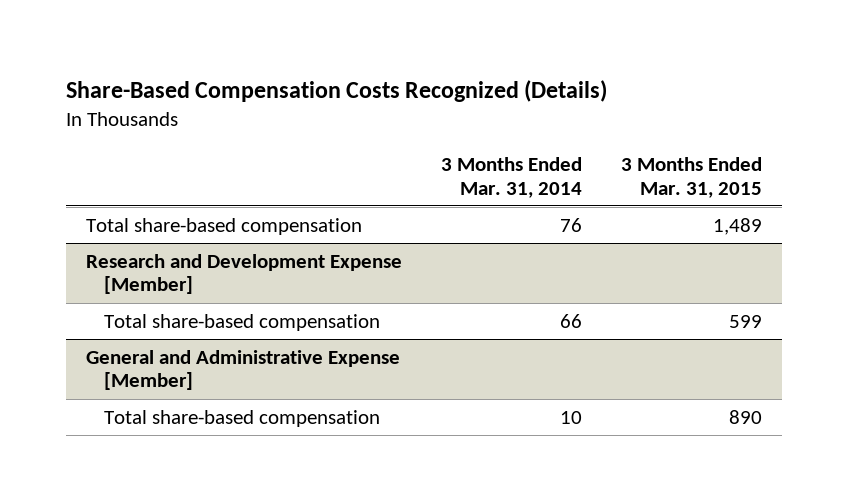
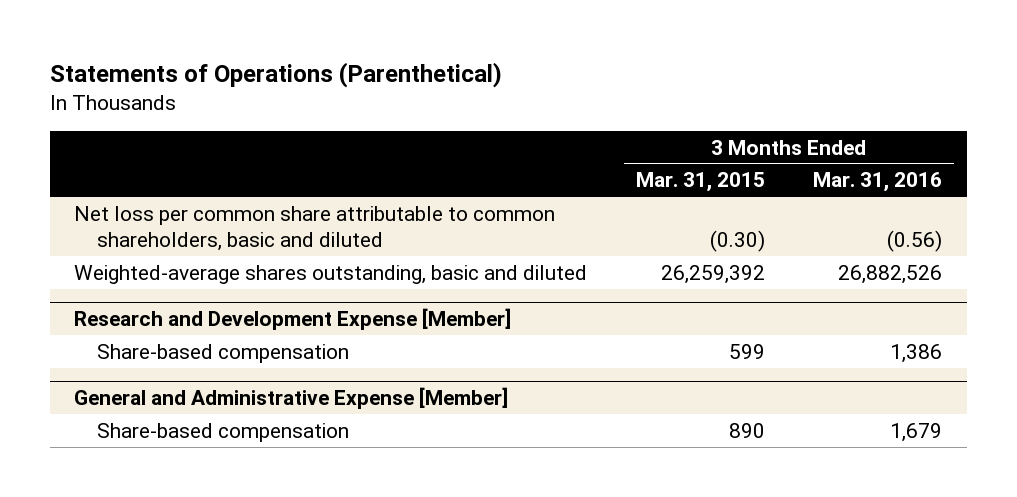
- Share-Based Compensation Costs Recognized (Details)
+ Statements of Operations (Parenthetical)
- | 3 Months Ended Mar. 31, 2014 | 3 Months Ended Mar. 31, 2015
+ | 3 Months Ended Mar. 31, 2015 | 3 Months Ended Mar. 31, 2016
- Total share-based compensation | 76 | 1,489
+ Net loss per common share attributable to common shareholders, basic and diluted | (0.30) | (0.56)
+ Weighted-average shares outstanding, basic and diluted | 26,259,392 | 26,882,526
@ Research and Development Expense [Member]
- Total share-based compensation | 66 | 599
+ Share-based compensation | 599 | 1,386
@ General and Administrative Expense [Member]
- Total share-based compensation | 10 | 890
+ Share-based compensation | 890 | 1,679

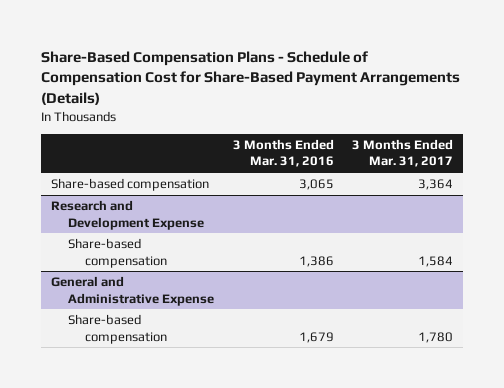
- Statements of Operations (Parenthetical)
+ Share-Based Compensation Plans - Schedule of Compensation Cost for Share-Based Payment Arrangements (Details)
- | 3 Months Ended Mar. 31, 2015 | 3 Months Ended Mar. 31, 2016
+ | 3 Months Ended Mar. 31, 2016 | 3 Months Ended Mar. 31, 2017
- Net loss per common share attributable to common shareholders, basic and diluted | (0.30) | (0.56)
- Weighted-average shares outstanding, basic and diluted | 26,259,392 | 26,882,526
- Research and Development Expense [Member]
+ Share-based compensation | 3,065 | 3,364
+ Research and Development Expense
- General and Administrative Expense [Member]
+ General and Administrative Expense

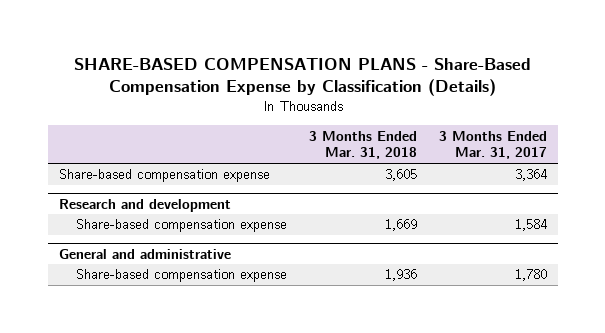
- Share-Based Compensation Plans - Schedule of Compensation Cost for Share-Based Payment Arrangements (Details)
+ SHARE-BASED COMPENSATION PLANS - Share-Based Compensation Expense by Classification (Details)
- | 3 Months Ended Mar. 31, 2016 | 3 Months Ended Mar. 31, 2017
+ | 3 Months Ended Mar. 31, 2018 | 3 Months Ended Mar. 31, 2017
- Share-based compensation | 3,065 | 3,364
- Research and Development Expense
- Share-based compensation | 1,386 | 1,584
- General and Administrative Expense
- Share-based compensation | 1,679 | 1,780
+ Share-based compensation expense | 3,605 | 3,364
+ Research and development
+ Share-based compensation expense | 1,669 | 1,584
+ General and administrative
+ Share-based compensation expense | 1,936 | 1,780

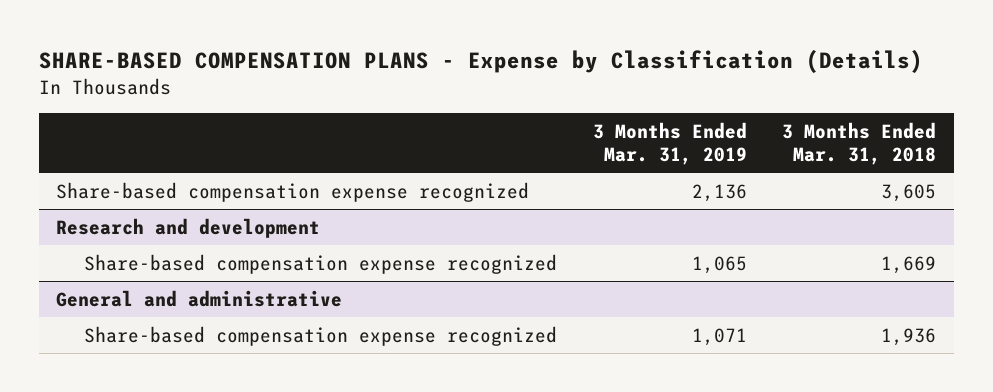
- SHARE-BASED COMPENSATION PLANS - Share-Based Compensation Expense by Classification (Details)
+ SHARE-BASED COMPENSATION PLANS - Expense by Classification (Details)
- | 3 Months Ended Mar. 31, 2018 | 3 Months Ended Mar. 31, 2017
+ | 3 Months Ended Mar. 31, 2019 | 3 Months Ended Mar. 31, 2018
- Share-based compensation expense | 3,605 | 3,364
+ Share-based compensation expense recognized | 2,136 | 3,605
@ Research and development
- Share-based compensation expense | 1,669 | 1,584
+ Share-based compensation expense recognized | 1,065 | 1,669
@ General and administrative
- Share-based compensation expense | 1,936 | 1,780
+ Share-based compensation expense recognized | 1,071 | 1,936

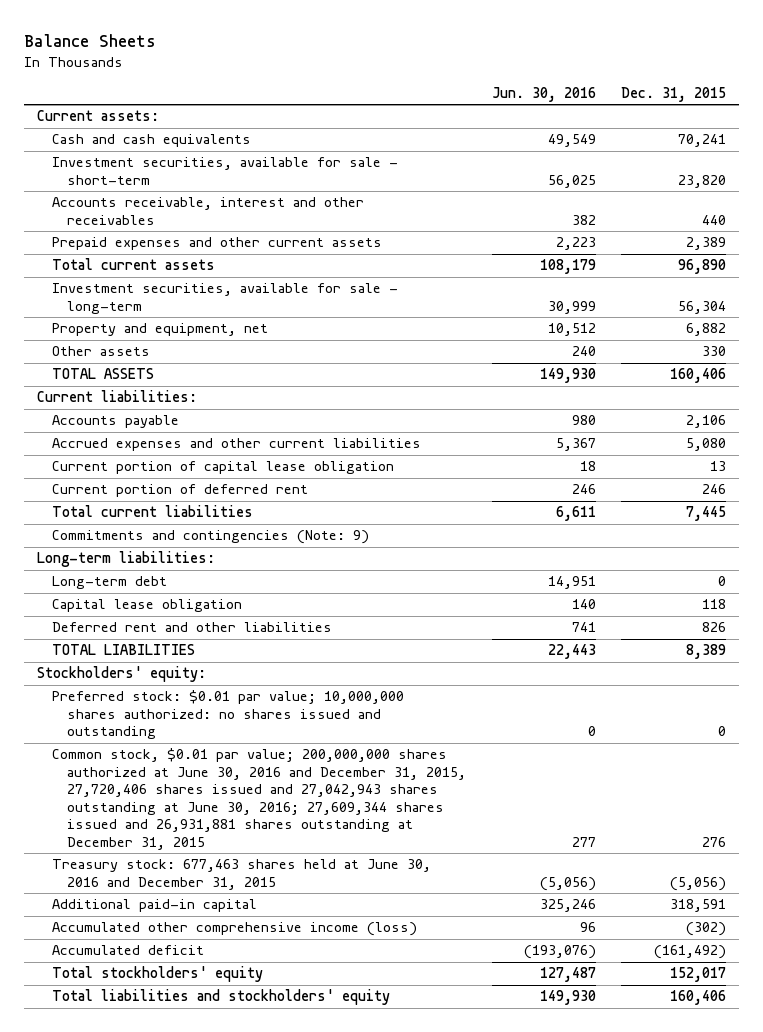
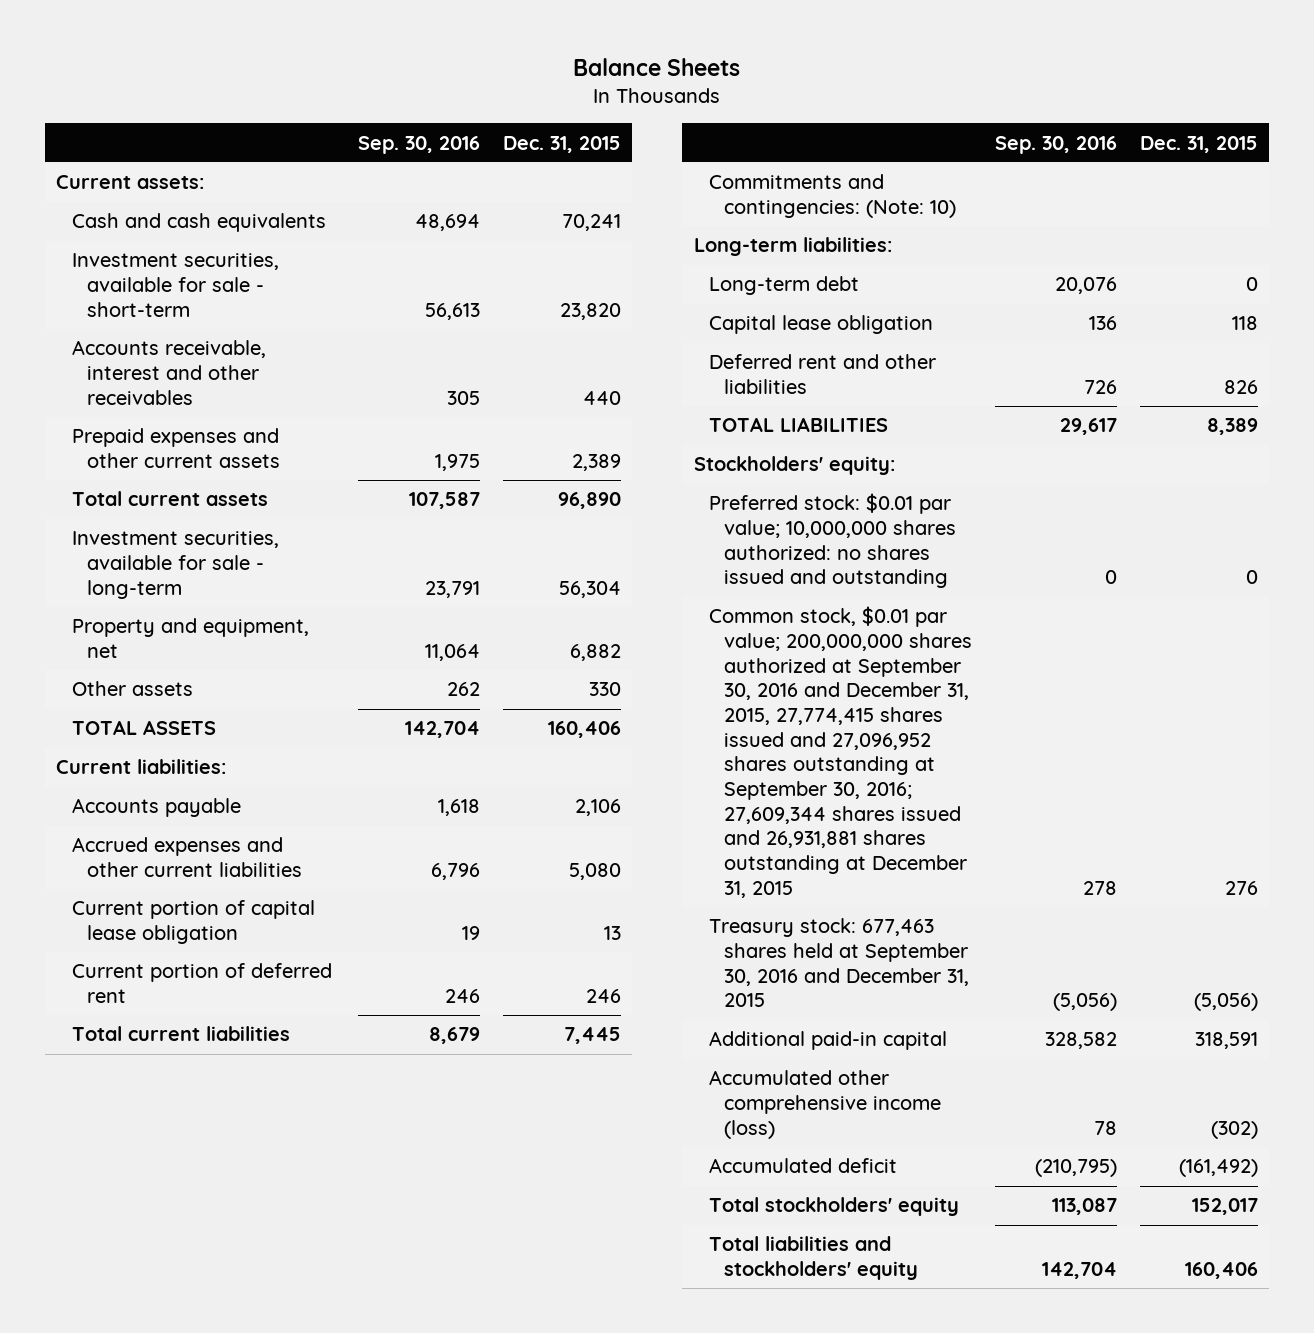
- | Jun. 30, 2016 | Dec. 31, 2015
+ | Sep. 30, 2016 | Dec. 31, 2015
- Commitments and contingencies (Note: 9)
+ Commitments and contingencies: (Note: 10)
- Common stock, $0.01 par value; 200,000,000 shares authorized at June 30, 2016 and December 31, 2015, 27,720,406 shares issued and 27,042,943 shares outstanding at June 30, 2016; 27,609,344 shares issued and 26,931,881 shares outstanding at December 31, 2015 | 277 | 276
- Treasury stock: 677,463 shares held at June 30, 2016 and December 31, 2015 | (5,056) | (5,056)
+ Common stock, $0.01 par value; 200,000,000 shares authorized at September 30, 2016 and December 31, 2015, 27,774,415 shares issued and 27,096,952 shares outstanding at September 30, 2016; 27,609,344 shares issued and 26,931,881 shares outstanding at December 31, 2015 | 278 | 276
+ Treasury stock: 677,463 shares held at September 30, 2016 and December 31, 2015 | (5,056) | (5,056)

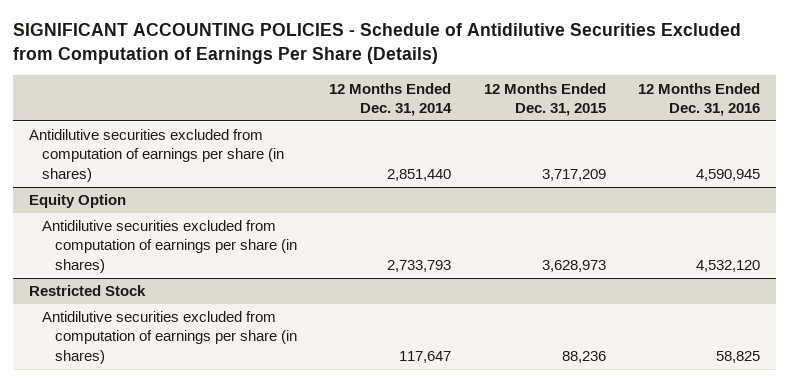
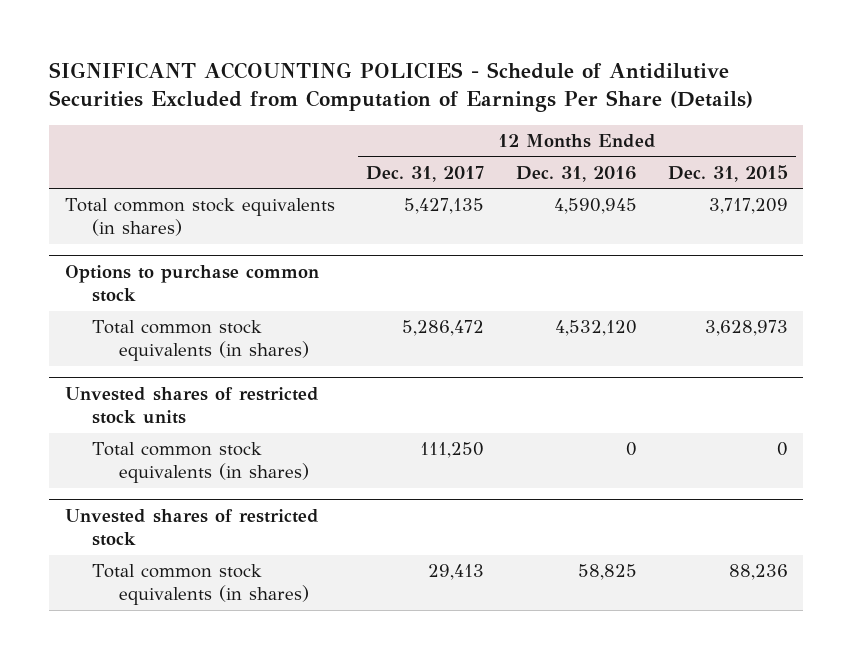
- | 12 Months Ended Dec. 31, 2014 | 12 Months Ended Dec. 31, 2015 | 12 Months Ended Dec. 31, 2016
+ | 12 Months Ended Dec. 31, 2017 | 12 Months Ended Dec. 31, 2016 | 12 Months Ended Dec. 31, 2015
- Antidilutive securities excluded from computation of earnings per share (in shares) | 2,851,440 | 3,717,209 | 4,590,945
- Equity Option
- Antidilutive securities excluded from computation of earnings per share (in shares) | 2,733,793 | 3,628,973 | 4,532,120
- Restricted Stock
- Antidilutive securities excluded from computation of earnings per share (in shares) | 117,647 | 88,236 | 58,825
+ Total common stock equivalents (in shares) | 5,427,135 | 4,590,945 | 3,717,209
+ Options to purchase common stock
+ Total common stock equivalents (in shares) | 5,286,472 | 4,532,120 | 3,628,973
+ Unvested shares of restricted stock units
+ Total common stock equivalents (in shares) | 111,250 | 0 | 0
+ Unvested shares of restricted stock
+ Total common stock equivalents (in shares) | 29,413 | 58,825 | 88,236

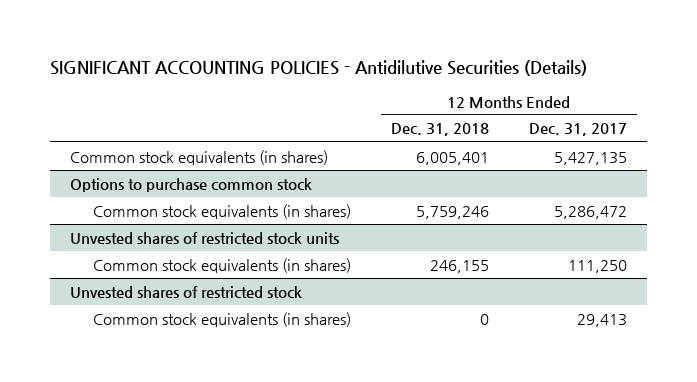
- SIGNIFICANT ACCOUNTING POLICIES - Schedule of Antidilutive Securities Excluded from Computation of Earnings Per Share (Details)
+ SIGNIFICANT ACCOUNTING POLICIES - Antidilutive Securities (Details)
- | 12 Months Ended Dec. 31, 2017 | 12 Months Ended Dec. 31, 2016 | 12 Months Ended Dec. 31, 2015
+ | 12 Months Ended Dec. 31, 2018 | 12 Months Ended Dec. 31, 2017
- Total common stock equivalents (in shares) | 5,427,135 | 4,590,945 | 3,717,209
+ Common stock equivalents (in shares) | 6,005,401 | 5,427,135
@ Options to purchase common stock
- Total common stock equivalents (in shares) | 5,286,472 | 4,532,120 | 3,628,973
+ Common stock equivalents (in shares) | 5,759,246 | 5,286,472
@ Unvested shares of restricted stock units
- Total common stock equivalents (in shares) | 111,250 | 0 | 0
+ Common stock equivalents (in shares) | 246,155 | 111,250
@ Unvested shares of restricted stock
- Total common stock equivalents (in shares) | 29,413 | 58,825 | 88,236
+ Common stock equivalents (in shares) | 0 | 29,413

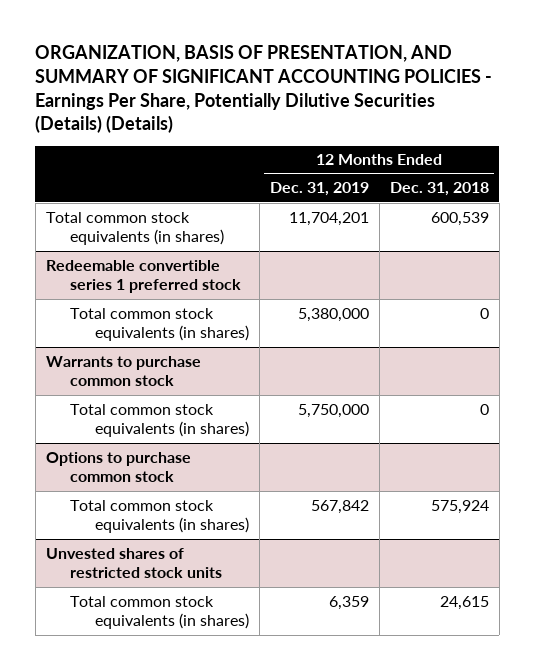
- SIGNIFICANT ACCOUNTING POLICIES - Antidilutive Securities (Details)
+ ORGANIZATION, BASIS OF PRESENTATION, AND SUMMARY OF SIGNIFICANT ACCOUNTING POLICIES - Earnings Per Share, Potentially Dilutive Securities (Details) (Details)
- | 12 Months Ended Dec. 31, 2018 | 12 Months Ended Dec. 31, 2017
+ | 12 Months Ended Dec. 31, 2019 | 12 Months Ended Dec. 31, 2018
- Common stock equivalents (in shares) | 6,005,401 | 5,427,135
+ Total common stock equivalents (in shares) | 11,704,201 | 600,539
+ Redeemable convertible series 1 preferred stock
+ Total common stock equivalents (in shares) | 5,380,000 | 0
+ Warrants to purchase common stock
+ Total common stock equivalents (in shares) | 5,750,000 | 0
@ Options to purchase common stock
- Common stock equivalents (in shares) | 5,759,246 | 5,286,472
+ Total common stock equivalents (in shares) | 567,842 | 575,924
@ Unvested shares of restricted stock units
- Common stock equivalents (in shares) | 246,155 | 111,250
- Unvested shares of restricted stock
- Common stock equivalents (in shares) | 0 | 29,413
@ Unvested shares of restricted stock units
+ Total common stock equivalents (in shares) | 6,359 | 24,615

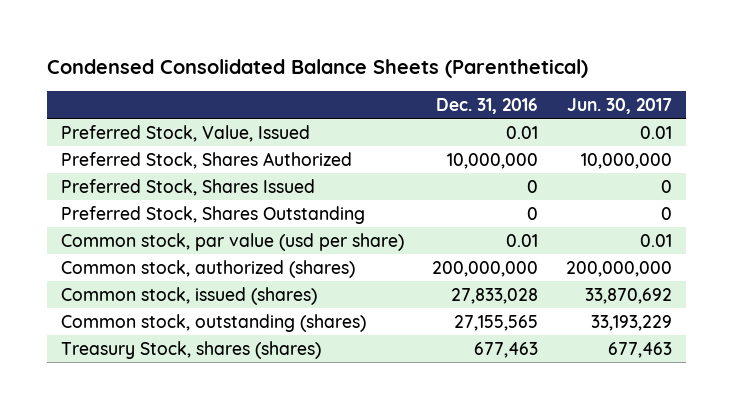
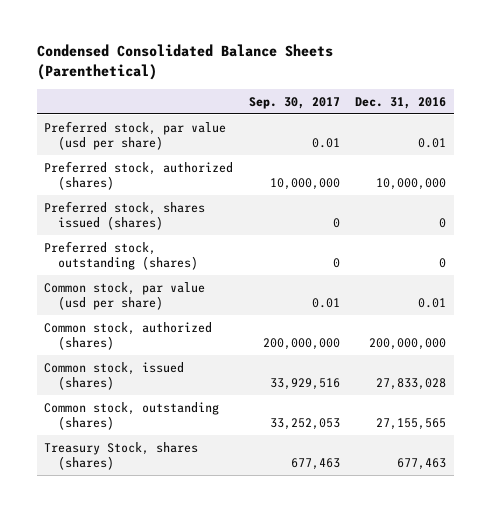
- | Dec. 31, 2016 | Jun. 30, 2017
+ | Sep. 30, 2017 | Dec. 31, 2016
- Preferred Stock, Value, Issued | 0.01 | 0.01
- Preferred Stock, Shares Authorized | 10,000,000 | 10,000,000
- Preferred Stock, Shares Issued | 0 | 0
- Preferred Stock, Shares Outstanding | 0 | 0
+ Preferred stock, par value (usd per share) | 0.01 | 0.01
+ Preferred stock, authorized (shares) | 10,000,000 | 10,000,000
+ Preferred stock, shares issued (shares) | 0 | 0
+ Preferred stock, outstanding (shares) | 0 | 0

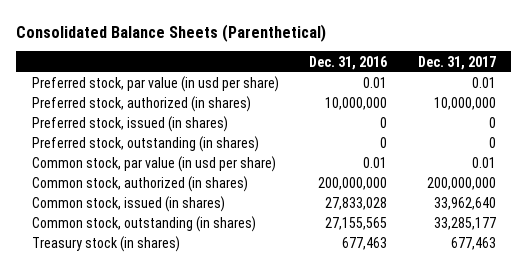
- Condensed Consolidated Balance Sheets (Parenthetical)
+ Consolidated Balance Sheets (Parenthetical)
- | Sep. 30, 2017 | Dec. 31, 2016
+ | Dec. 31, 2016 | Dec. 31, 2017
- Preferred stock, par value (usd per share) | 0.01 | 0.01
- Preferred stock, authorized (shares) | 10,000,000 | 10,000,000
- Preferred stock, shares issued (shares) | 0 | 0
- Preferred stock, outstanding (shares) | 0 | 0
- Common stock, par value (usd per share) | 0.01 | 0.01
- Common stock, authorized (shares) | 200,000,000 | 200,000,000
- Common stock, issued (shares) | 33,929,516 | 27,833,028
- Common stock, outstanding (shares) | 33,252,053 | 27,155,565
- Treasury Stock, shares (shares) | 677,463 | 677,463
+ Preferred stock, par value (in usd per share) | 0.01 | 0.01
+ Preferred stock, authorized (in shares) | 10,000,000 | 10,000,000
+ Preferred stock, issued (in shares) | 0 | 0
+ Preferred stock, outstanding (in shares) | 0 | 0
+ Common stock, par value (in usd per share) | 0.01 | 0.01
+ Common stock, authorized (in shares) | 200,000,000 | 200,000,000
+ Common stock, issued (in shares) | 27,833,028 | 33,962,640
+ Common stock, outstanding (in shares) | 27,155,565 | 33,285,177
+ Treasury stock (in shares) | 677,463 | 677,463

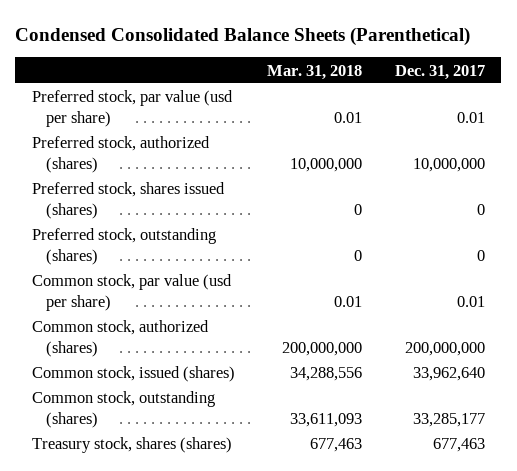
- Consolidated Balance Sheets (Parenthetical)
+ Condensed Consolidated Balance Sheets (Parenthetical)
- | Dec. 31, 2016 | Dec. 31, 2017
+ | Mar. 31, 2018 | Dec. 31, 2017
- Preferred stock, par value (in usd per share) | 0.01 | 0.01
- Preferred stock, authorized (in shares) | 10,000,000 | 10,000,000
- Preferred stock, issued (in shares) | 0 | 0
- Preferred stock, outstanding (in shares) | 0 | 0
- Common stock, par value (in usd per share) | 0.01 | 0.01
- Common stock, authorized (in shares) | 200,000,000 | 200,000,000
- Common stock, issued (in shares) | 27,833,028 | 33,962,640
- Common stock, outstanding (in shares) | 27,155,565 | 33,285,177
- Treasury stock (in shares) | 677,463 | 677,463
+ Preferred stock, par value (usd per share) | 0.01 | 0.01
+ Preferred stock, authorized (shares) | 10,000,000 | 10,000,000
+ Preferred stock, shares issued (shares) | 0 | 0
+ Preferred stock, outstanding (shares) | 0 | 0
+ Common stock, par value (usd per share) | 0.01 | 0.01
+ Common stock, authorized (shares) | 200,000,000 | 200,000,000
+ Common stock, issued (shares) | 34,288,556 | 33,962,640
+ Common stock, outstanding (shares) | 33,611,093 | 33,285,177
+ Treasury stock, shares (shares) | 677,463 | 677,463

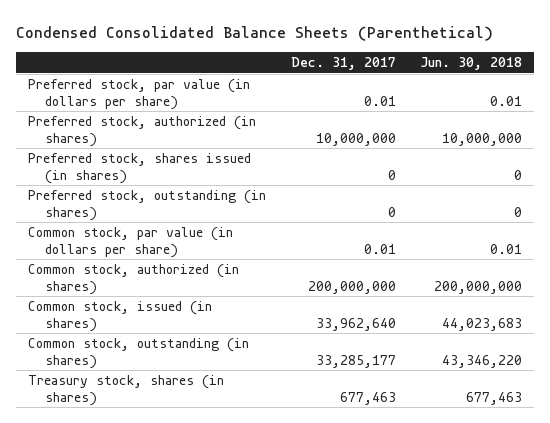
- | Mar. 31, 2018 | Dec. 31, 2017
+ | Dec. 31, 2017 | Jun. 30, 2018
- Preferred stock, par value (usd per share) | 0.01 | 0.01
- Preferred stock, authorized (shares) | 10,000,000 | 10,000,000
- Preferred stock, shares issued (shares) | 0 | 0
- Preferred stock, outstanding (shares) | 0 | 0
- Common stock, par value (usd per share) | 0.01 | 0.01
- Common stock, authorized (shares) | 200,000,000 | 200,000,000
- Common stock, issued (shares) | 34,288,556 | 33,962,640
- Common stock, outstanding (shares) | 33,611,093 | 33,285,177
- Treasury stock, shares (shares) | 677,463 | 677,463
+ Preferred stock, par value (in dollars per share) | 0.01 | 0.01
+ Preferred stock, authorized (in shares) | 10,000,000 | 10,000,000
+ Preferred stock, shares issued (in shares) | 0 | 0
+ Preferred stock, outstanding (in shares) | 0 | 0
+ Common stock, par value (in dollars per share) | 0.01 | 0.01
+ Common stock, authorized (in shares) | 200,000,000 | 200,000,000
+ Common stock, issued (in shares) | 33,962,640 | 44,023,683
+ Common stock, outstanding (in shares) | 33,285,177 | 43,346,220
+ Treasury stock, shares (in shares) | 677,463 | 677,463

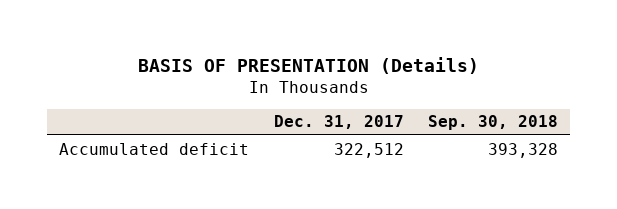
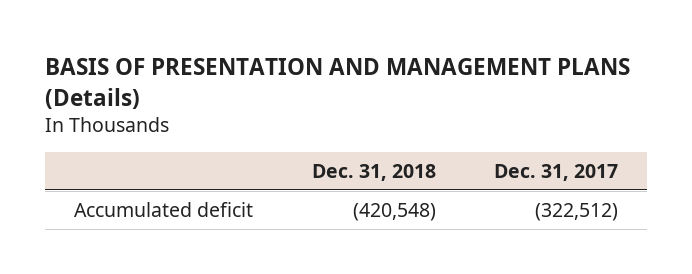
- BASIS OF PRESENTATION (Details)
+ BASIS OF PRESENTATION AND MANAGEMENT PLANS (Details)
- | Dec. 31, 2017 | Sep. 30, 2018
+ | Dec. 31, 2018 | Dec. 31, 2017
- Accumulated deficit | 322,512 | 393,328
+ Accumulated deficit | (420,548) | (322,512)

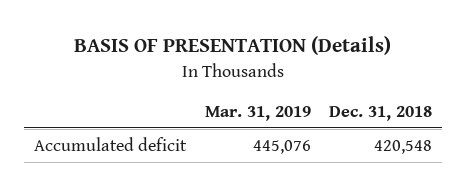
- BASIS OF PRESENTATION AND MANAGEMENT PLANS (Details)
+ BASIS OF PRESENTATION (Details)
- | Dec. 31, 2018 | Dec. 31, 2017
+ | Mar. 31, 2019 | Dec. 31, 2018
- Accumulated deficit | (420,548) | (322,512)
+ Accumulated deficit | 445,076 | 420,548

